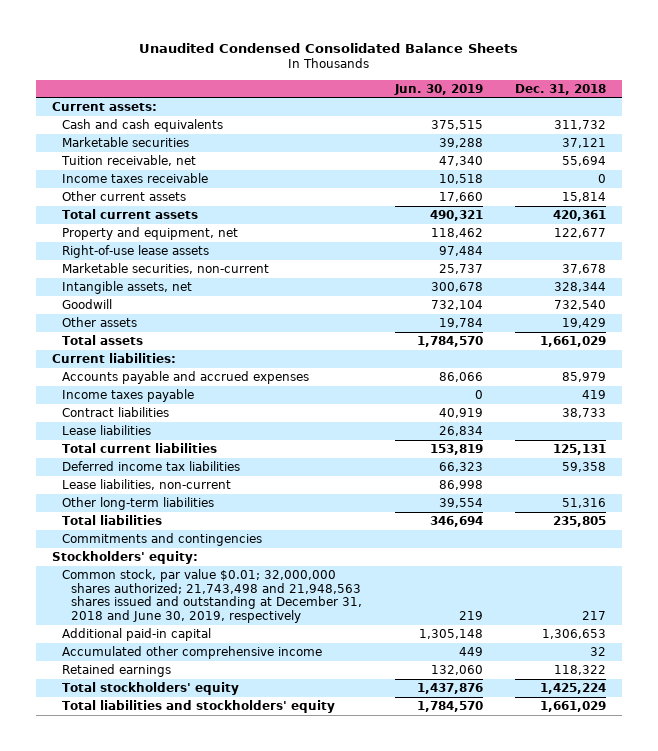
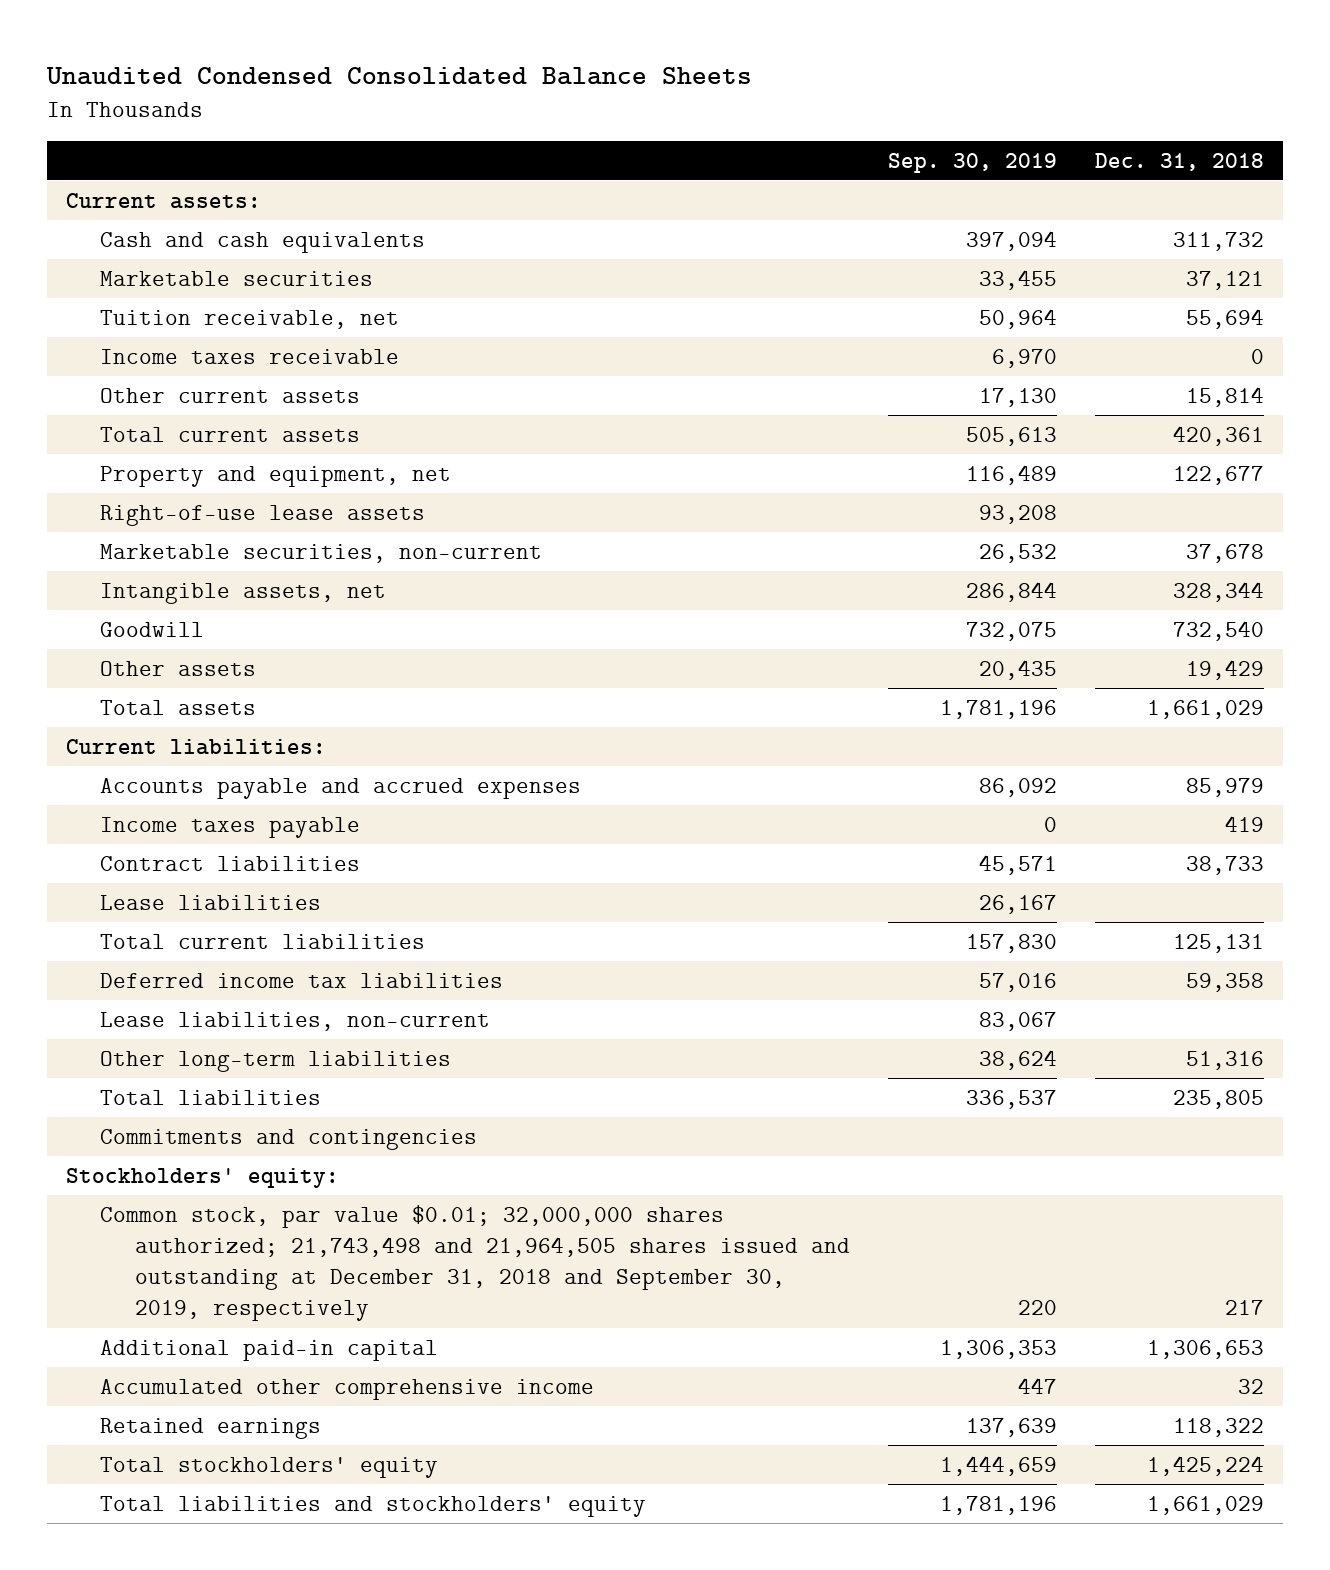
- | Jun. 30, 2019 | Dec. 31, 2018
+ | Sep. 30, 2019 | Dec. 31, 2018
- Common stock, par value $0.01; 32,000,000 shares authorized; 21,743,498 and 21,948,563 shares issued and outstanding at December 31, 2018 and June 30, 2019, respectively | 219 | 217
+ Common stock, par value $0.01; 32,000,000 shares authorized; 21,743,498 and 21,964,505 shares issued and outstanding at December 31, 2018 and September 30, 2019, respectively | 220 | 217

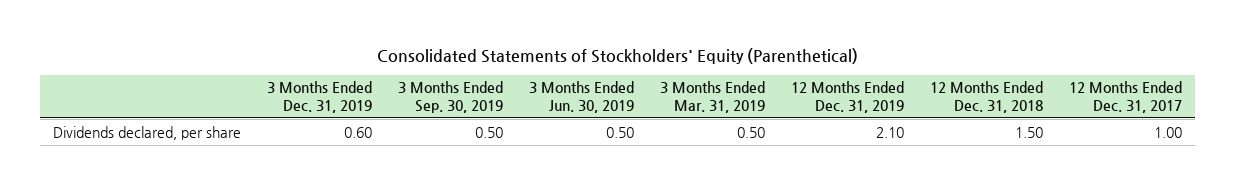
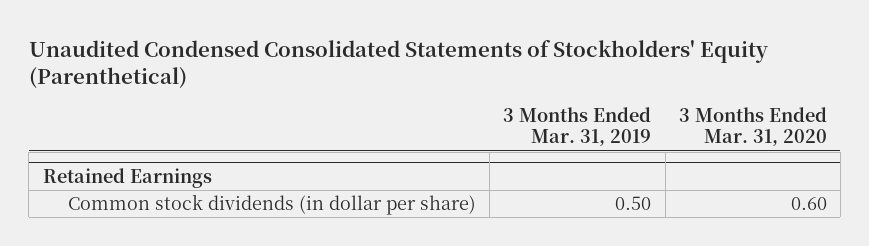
- Consolidated Statements of Stockholders' Equity (Parenthetical)
+ Unaudited Condensed Consolidated Statements of Stockholders' Equity (Parenthetical)
- | 3 Months Ended Dec. 31, 2019 | 3 Months Ended Sep. 30, 2019 | 3 Months Ended Jun. 30, 2019 | 3 Months Ended Mar. 31, 2019 | 12 Months Ended Dec. 31, 2019 | 12 Months Ended Dec. 31, 2018 | 12 Months Ended Dec. 31, 2017
+ | 3 Months Ended Mar. 31, 2019 | 3 Months Ended Mar. 31, 2020
- Dividends declared, per share | 0.60 | 0.50 | 0.50 | 0.50 | 2.10 | 1.50 | 1.00
+ Retained Earnings
+ Common stock dividends (in dollar per share) | 0.50 | 0.60

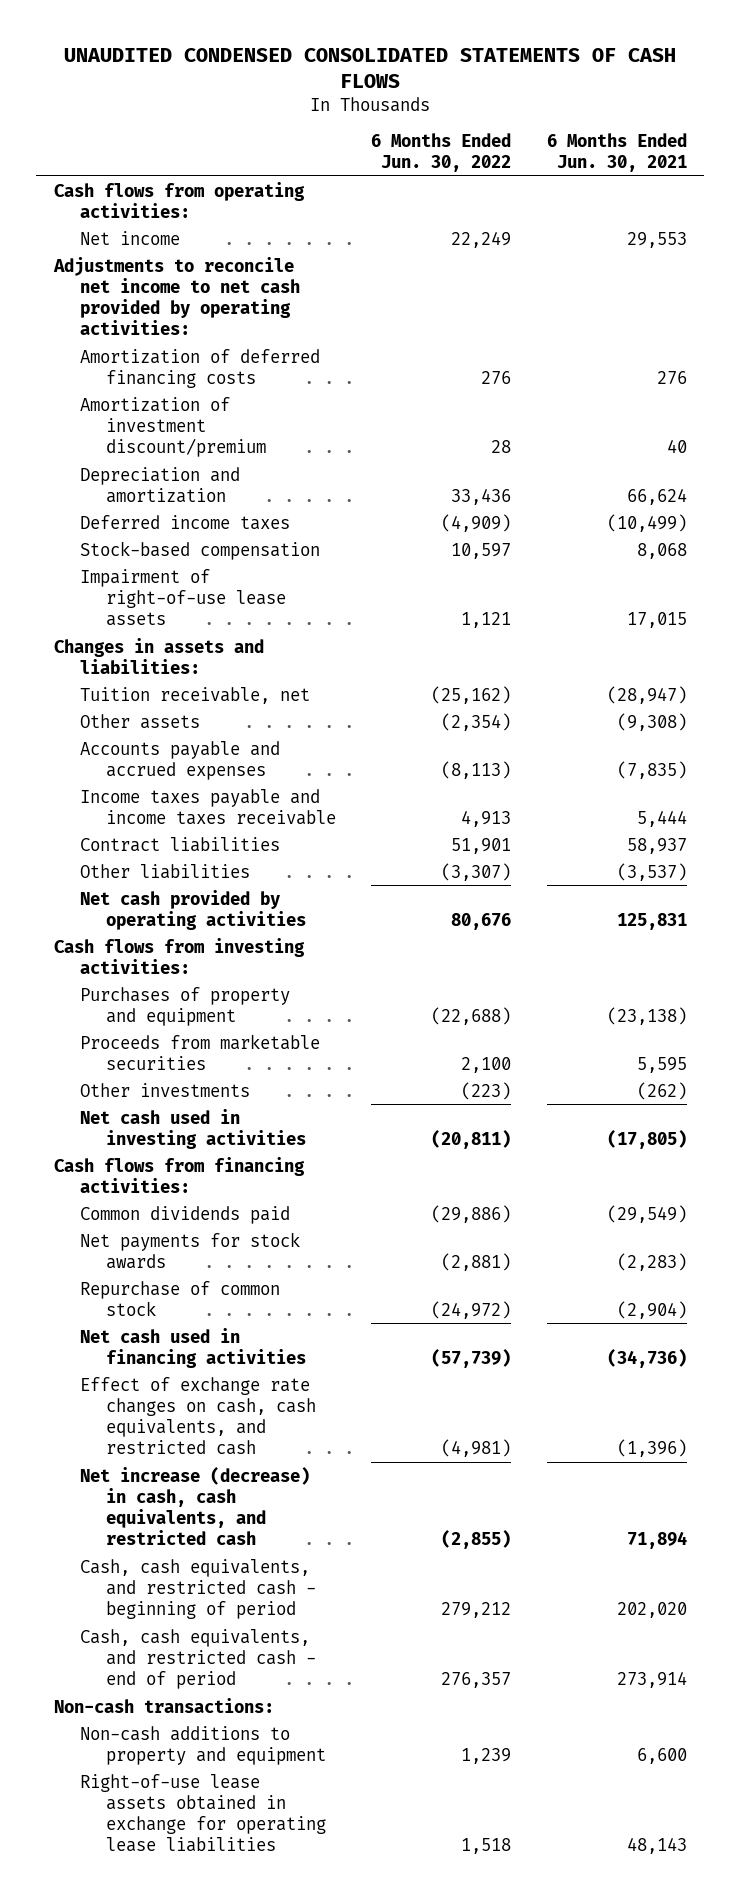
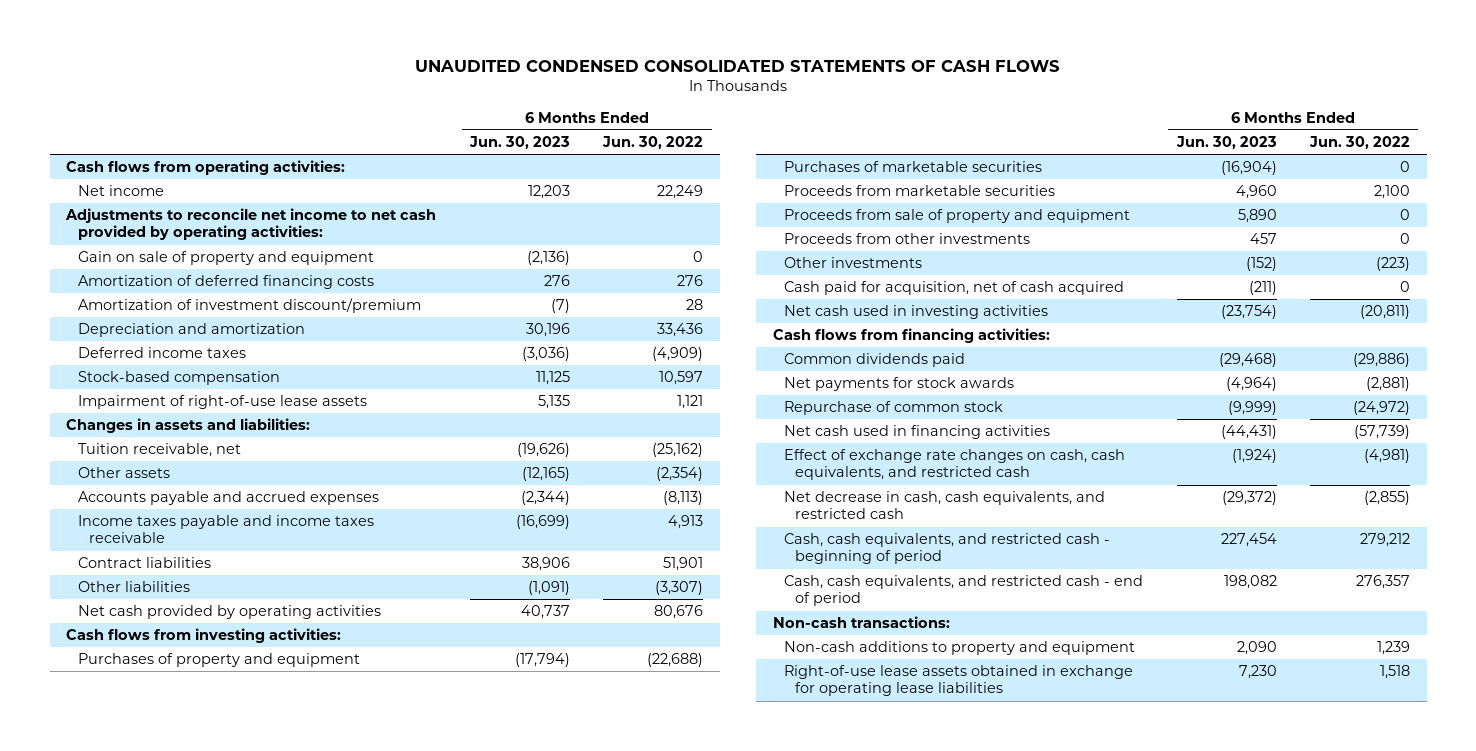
- | 6 Months Ended Jun. 30, 2022 | 6 Months Ended Jun. 30, 2021
+ | 6 Months Ended Jun. 30, 2023 | 6 Months Ended Jun. 30, 2022
+ Gain on sale of property and equipment | (2,136) | 0
+ Purchases of marketable securities | (16,904) | 0
+ Proceeds from sale of property and equipment | 5,890 | 0
+ Proceeds from other investments | 457 | 0
+ Cash paid for acquisition, net of cash acquired | (211) | 0
- Net increase (decrease) in cash, cash equivalents, and restricted cash | (2,855) | 71,894
+ Net decrease in cash, cash equivalents, and restricted cash | (29,372) | (2,855)

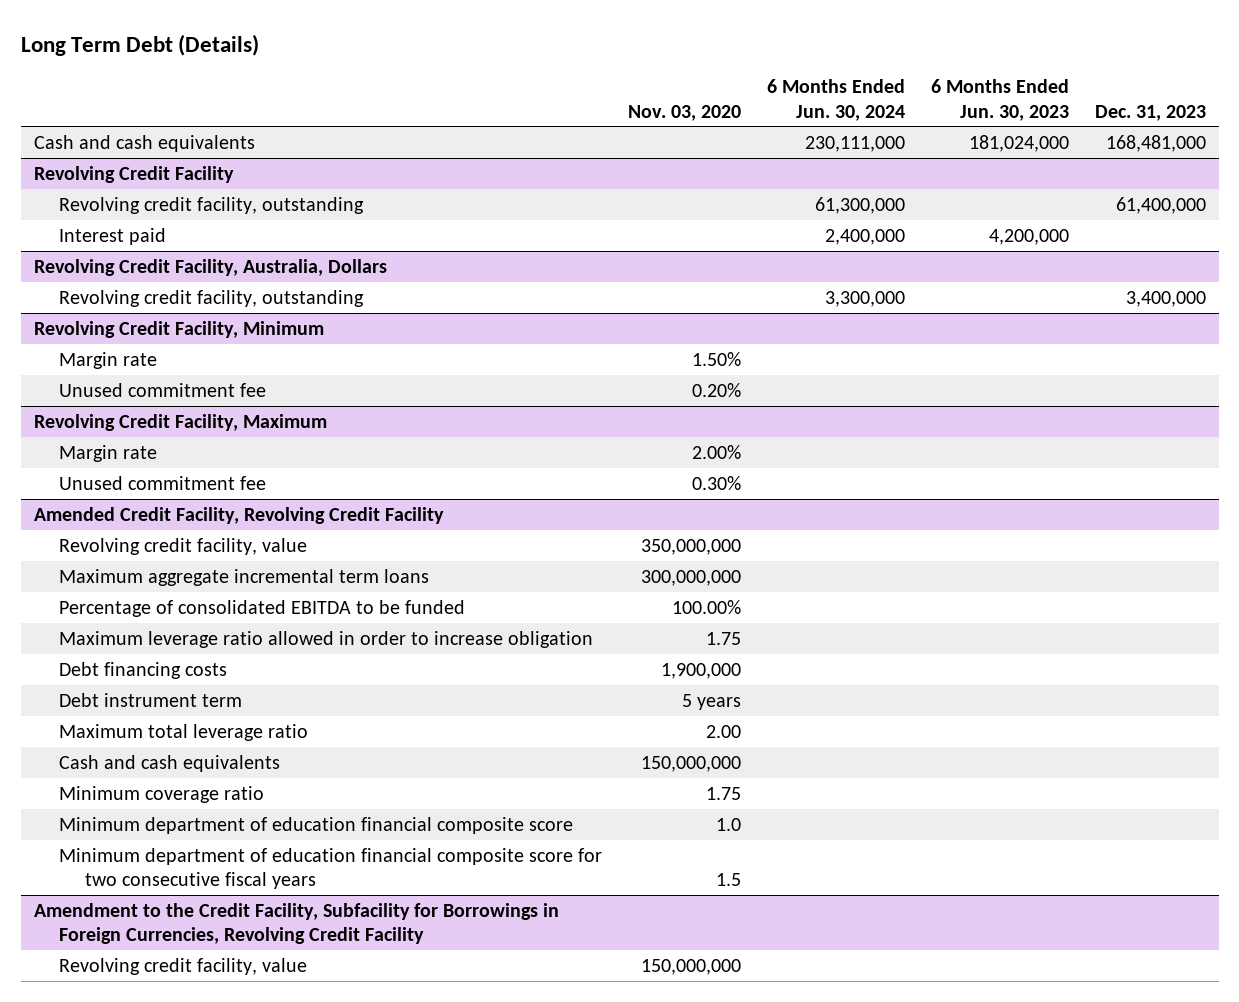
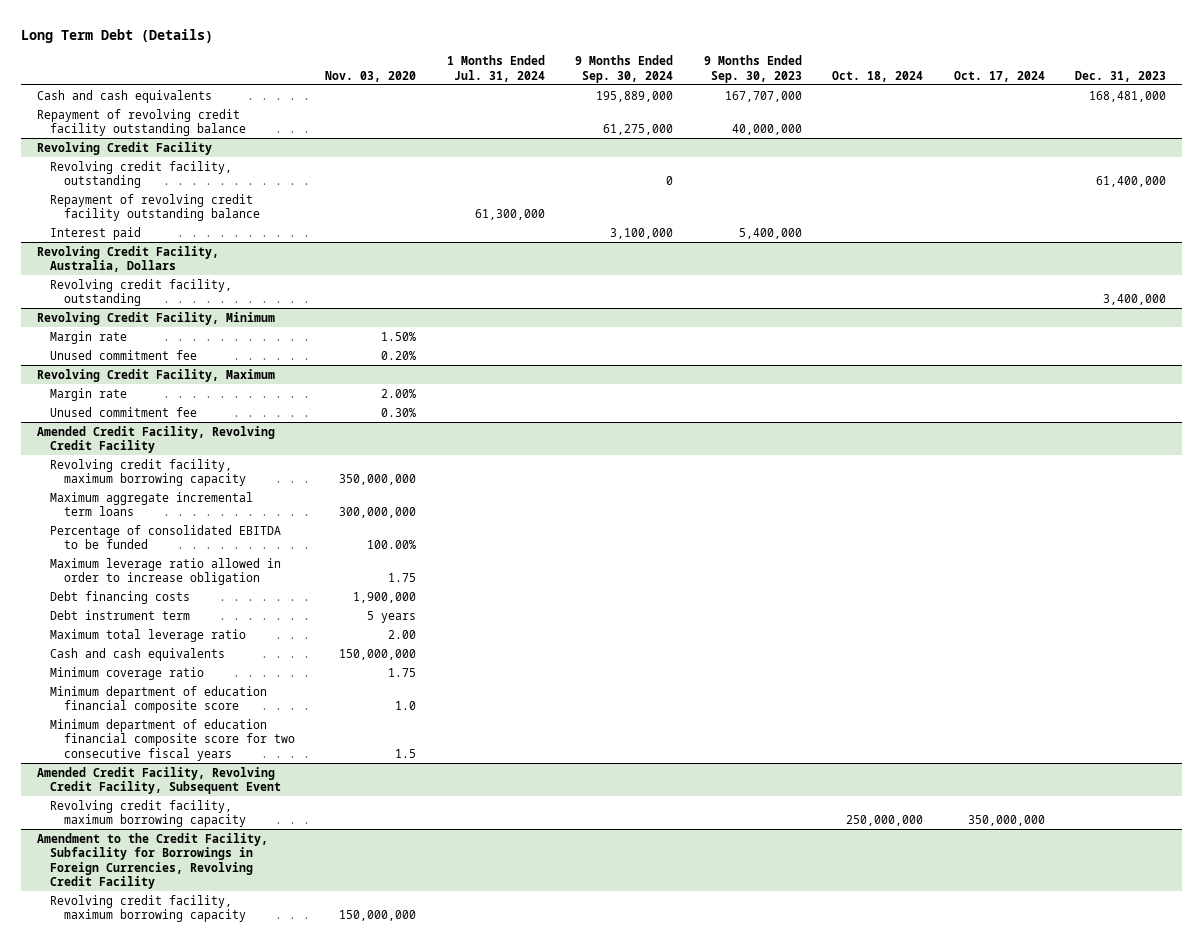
- | Nov. 03, 2020 | 6 Months Ended Jun. 30, 2024 | 6 Months Ended Jun. 30, 2023 | Dec. 31, 2023
+ | Nov. 03, 2020 | 1 Months Ended Jul. 31, 2024 | 9 Months Ended Sep. 30, 2024 | 9 Months Ended Sep. 30, 2023 | Oct. 18, 2024 | Oct. 17, 2024 | Dec. 31, 2023
+ Repayment of revolving credit facility outstanding balance | | | 61,275,000 | 40,000,000 | | |
@ Revolving Credit Facility
+ Repayment of revolving credit facility outstanding balance | | 61,300,000 | | | | |
@ Amended Credit Facility, Revolving Credit Facility
- Revolving credit facility, value | 350,000,000 | | |
+ Revolving credit facility, maximum borrowing capacity | 350,000,000 | | | | | |
+ Amended Credit Facility, Revolving Credit Facility, Subsequent Event
+ Revolving credit facility, maximum borrowing capacity | | | | | 250,000,000 | 350,000,000 |
@ Amendment to the Credit Facility, Subfacility for Borrowings in Foreign Currencies, Revolving Credit Facility
- Revolving credit facility, value | 150,000,000 | | |
+ Revolving credit facility, maximum borrowing capacity | 150,000,000 | | | | | |

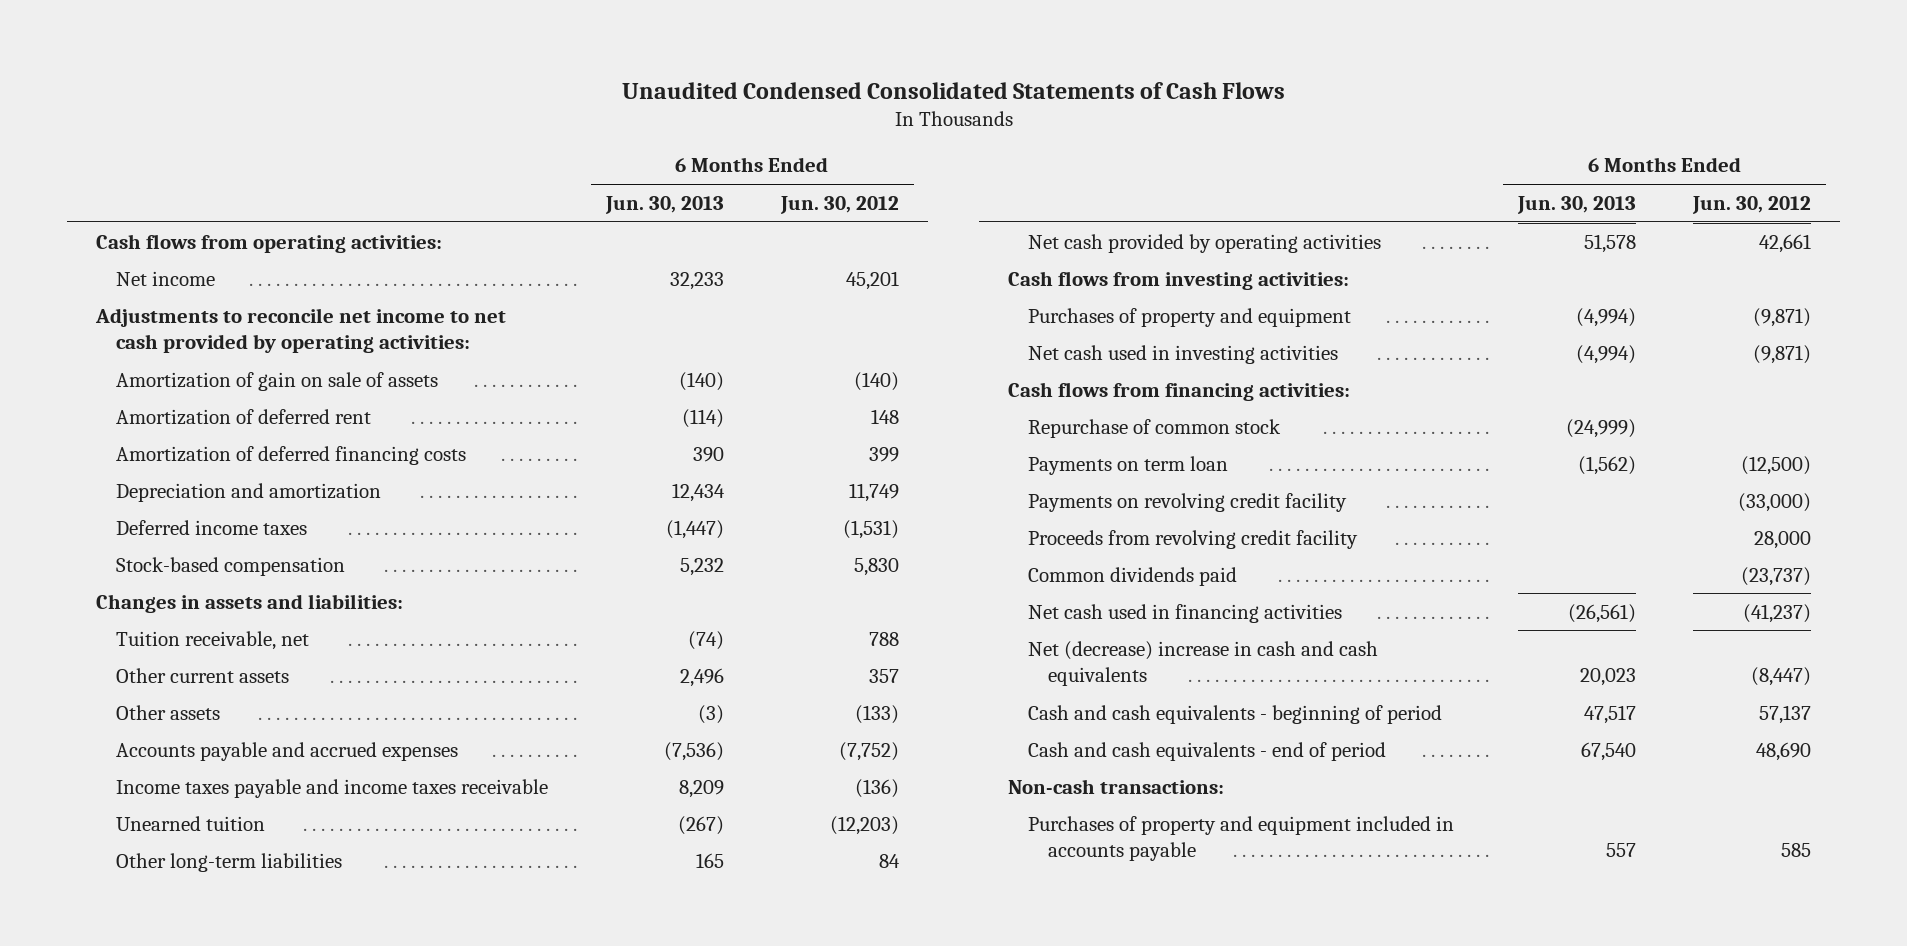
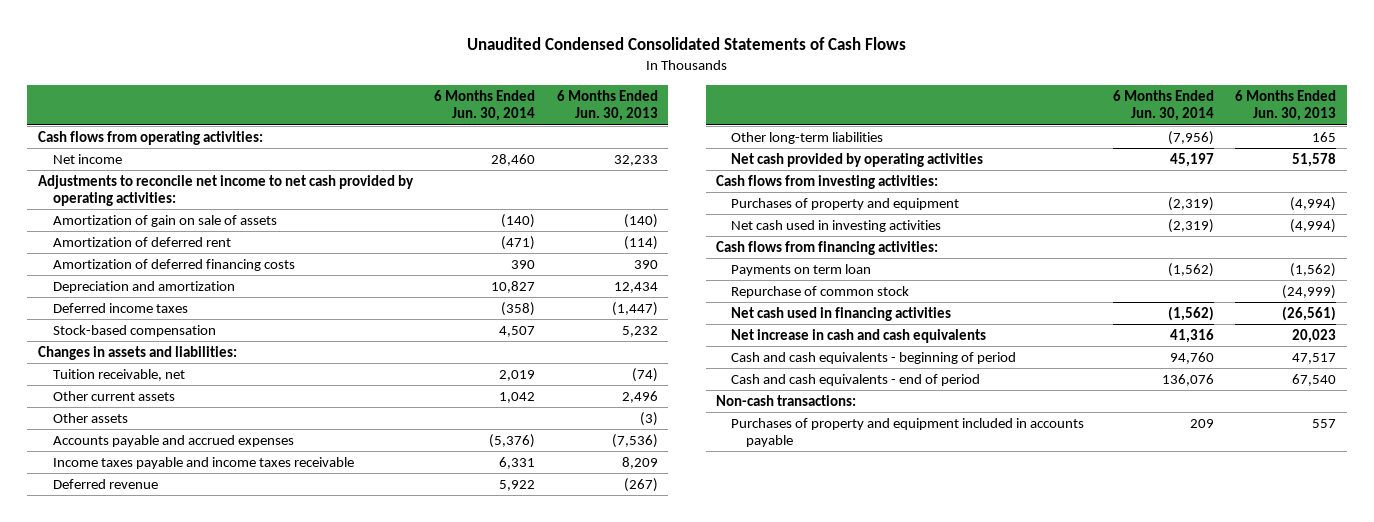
- | 6 Months Ended Jun. 30, 2013 | 6 Months Ended Jun. 30, 2012
+ | 6 Months Ended Jun. 30, 2014 | 6 Months Ended Jun. 30, 2013
- Unearned tuition | (267) | (12,203)
+ Deferred revenue | 5,922 | (267)
- Payments on revolving credit facility | | (33,000)
- Proceeds from revolving credit facility | | 28,000
- Common dividends paid | | (23,737)
moved down: Repurchase of common stock | | (24,999)
- Net (decrease) increase in cash and cash equivalents | 20,023 | (8,447)
+ Net increase in cash and cash equivalents | 41,316 | 20,023

